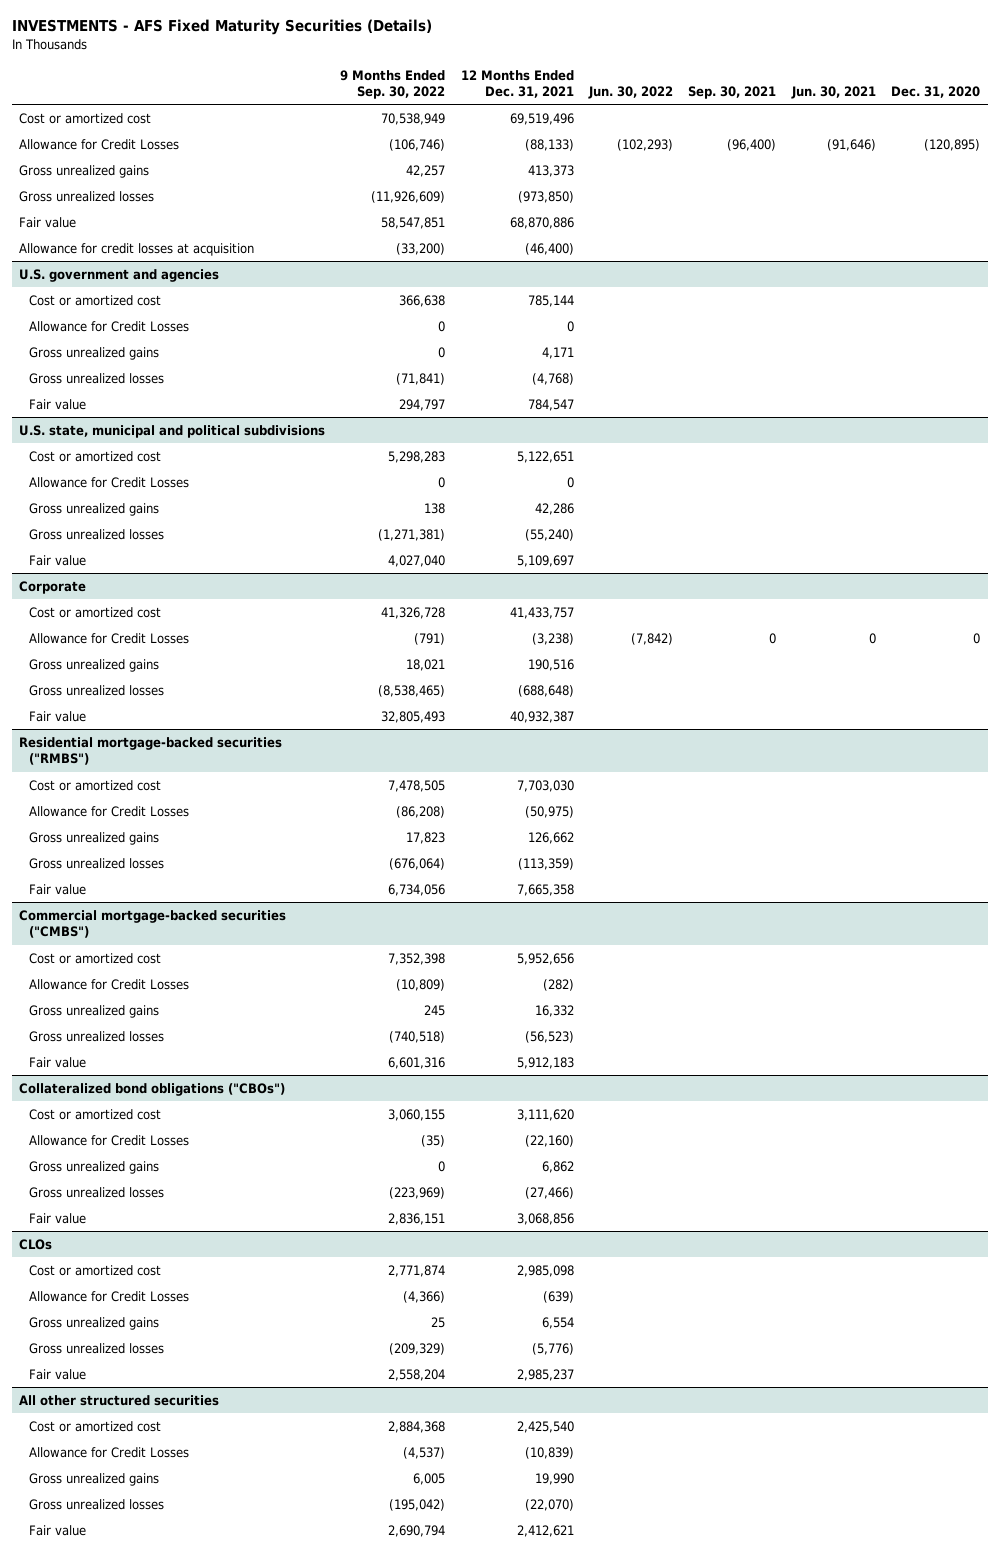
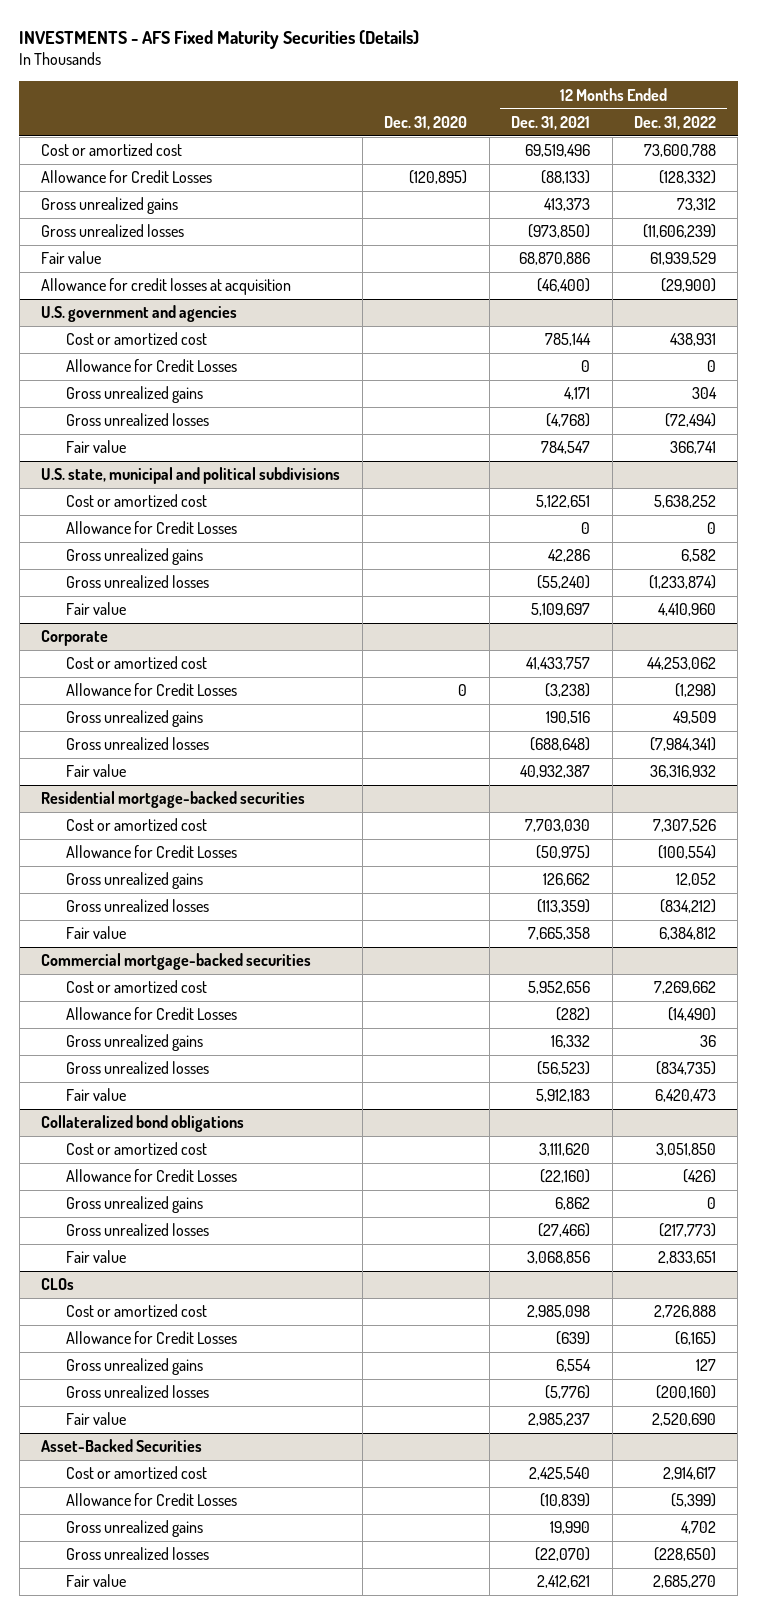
- | 9 Months Ended Sep. 30, 2022 | 12 Months Ended Dec. 31, 2021 | Jun. 30, 2022 | Sep. 30, 2021 | Jun. 30, 2021 | Dec. 31, 2020
+ | Dec. 31, 2020 | 12 Months Ended Dec. 31, 2021 | 12 Months Ended Dec. 31, 2022
- Residential mortgage-backed securities ("RMBS")
+ Residential mortgage-backed securities
- Commercial mortgage-backed securities ("CMBS")
+ Commercial mortgage-backed securities
- Collateralized bond obligations ("CBOs")
+ Collateralized bond obligations
- All other structured securities
+ Asset-Backed Securities

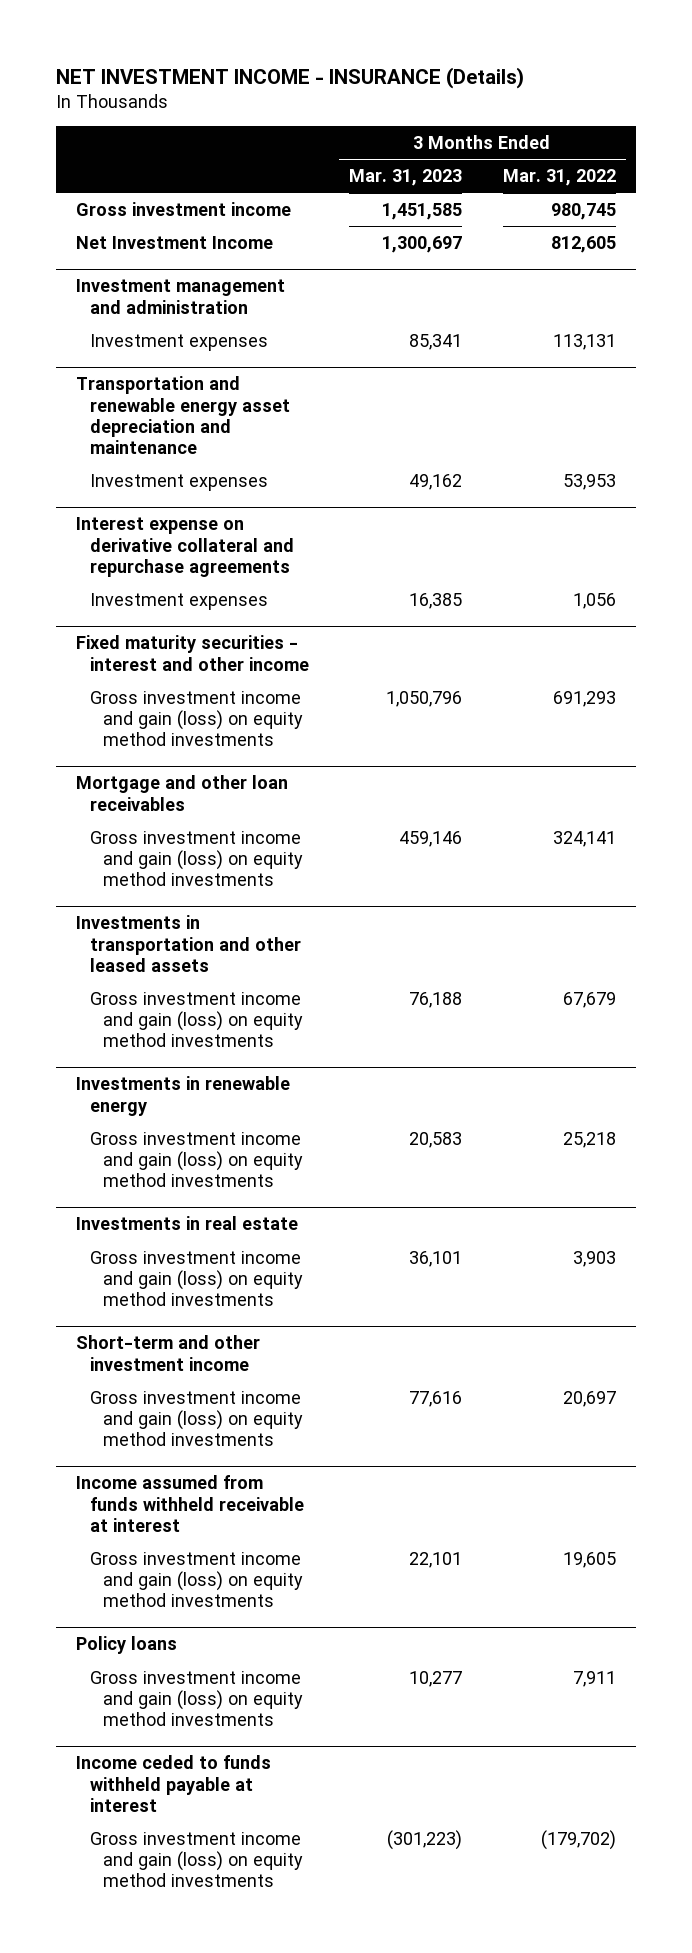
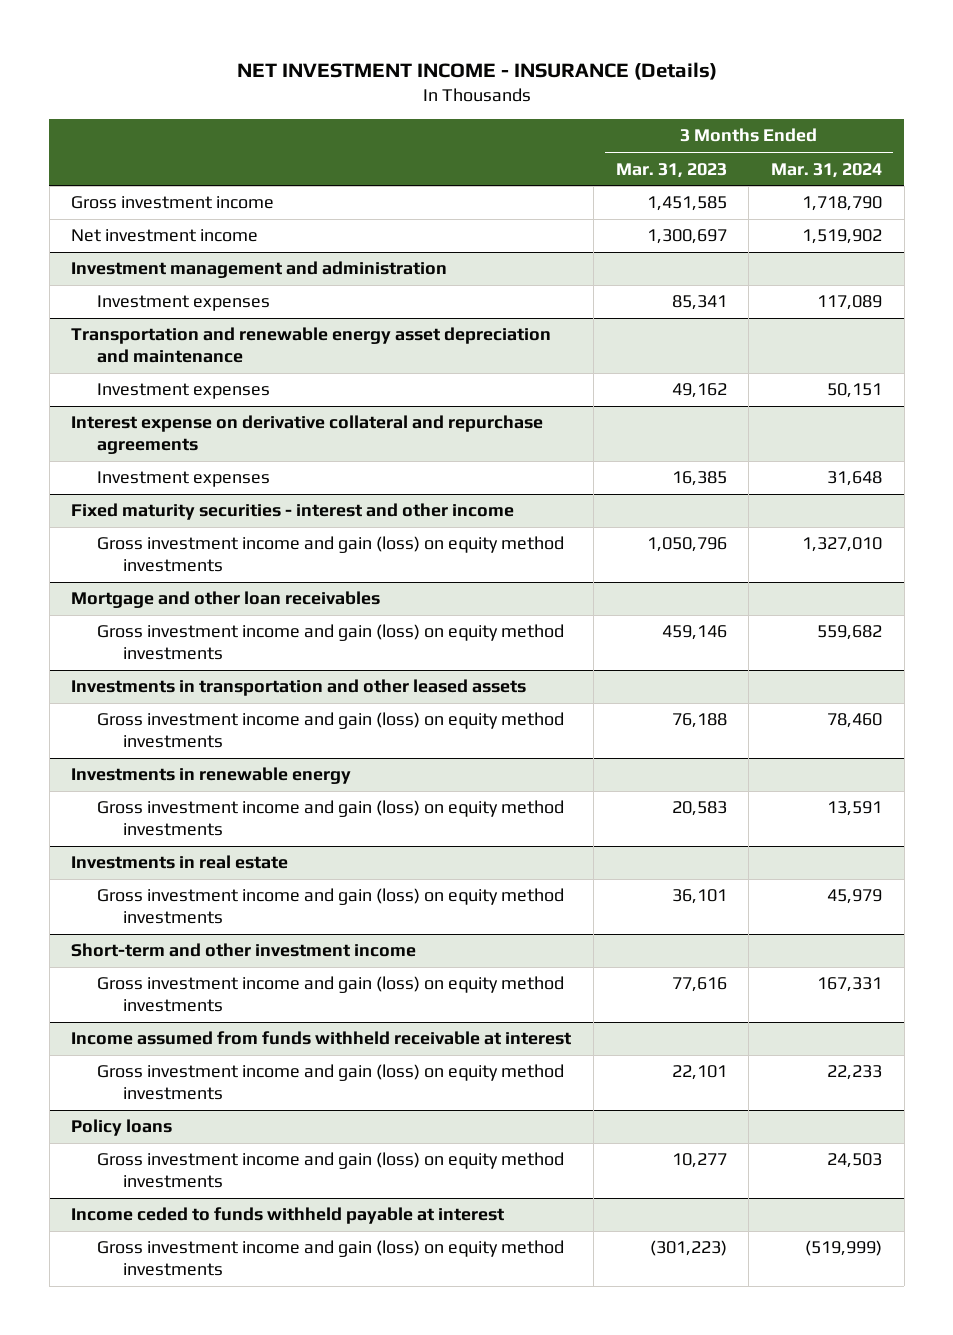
- | 3 Months Ended Mar. 31, 2023 | 3 Months Ended Mar. 31, 2022
+ | 3 Months Ended Mar. 31, 2023 | 3 Months Ended Mar. 31, 2024
- Net Investment Income | 1,300,697 | 812,605
+ Net investment income | 1,300,697 | 1,519,902

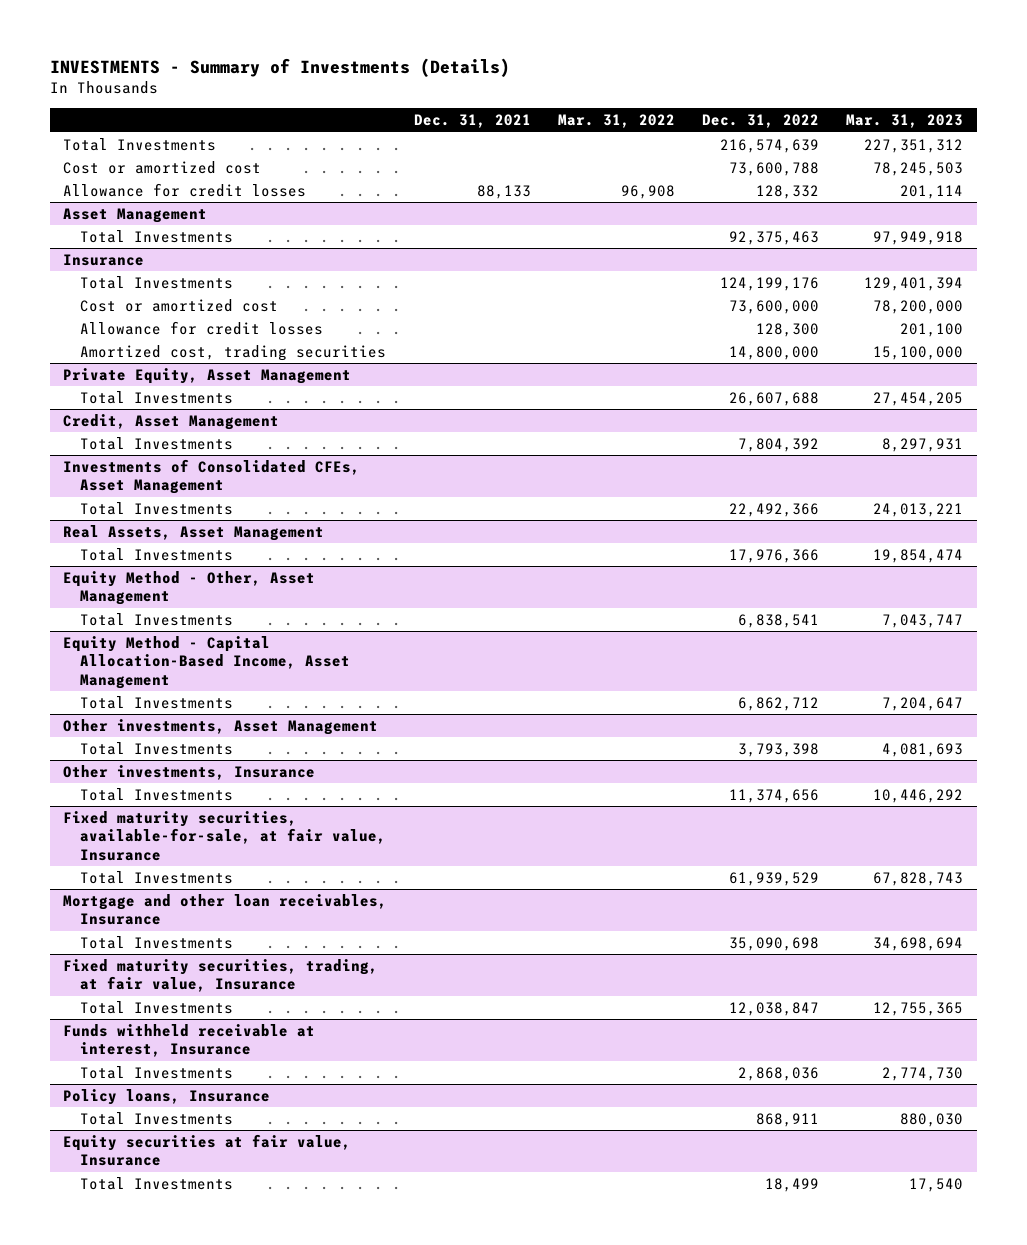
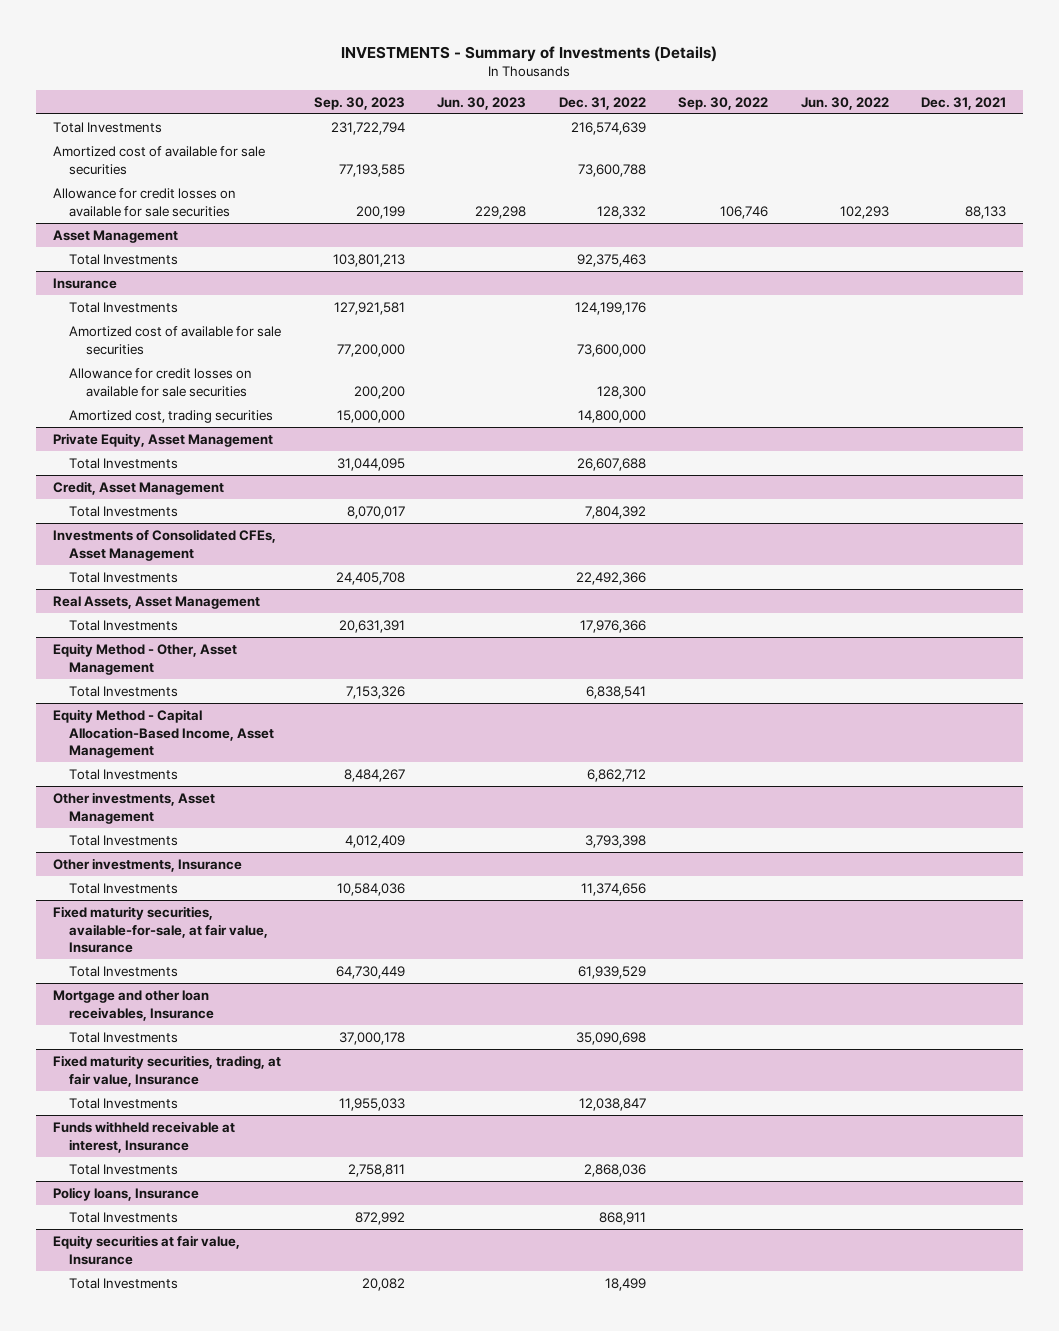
- | Dec. 31, 2021 | Mar. 31, 2022 | Dec. 31, 2022 | Mar. 31, 2023
+ | Sep. 30, 2023 | Jun. 30, 2023 | Dec. 31, 2022 | Sep. 30, 2022 | Jun. 30, 2022 | Dec. 31, 2021
- Cost or amortized cost | | | 73,600,788 | 78,245,503
- Allowance for credit losses | 88,133 | 96,908 | 128,332 | 201,114
+ Amortized cost of available for sale securities | 77,193,585 | | 73,600,788 | | |
+ Allowance for credit losses on available for sale securities | 200,199 | 229,298 | 128,332 | 106,746 | 102,293 | 88,133
@ Insurance
- Cost or amortized cost | | | 73,600,000 | 78,200,000
- Allowance for credit losses | | | 128,300 | 201,100
+ Amortized cost of available for sale securities | 77,200,000 | | 73,600,000 | | |
+ Allowance for credit losses on available for sale securities | 200,200 | | 128,300 | | |

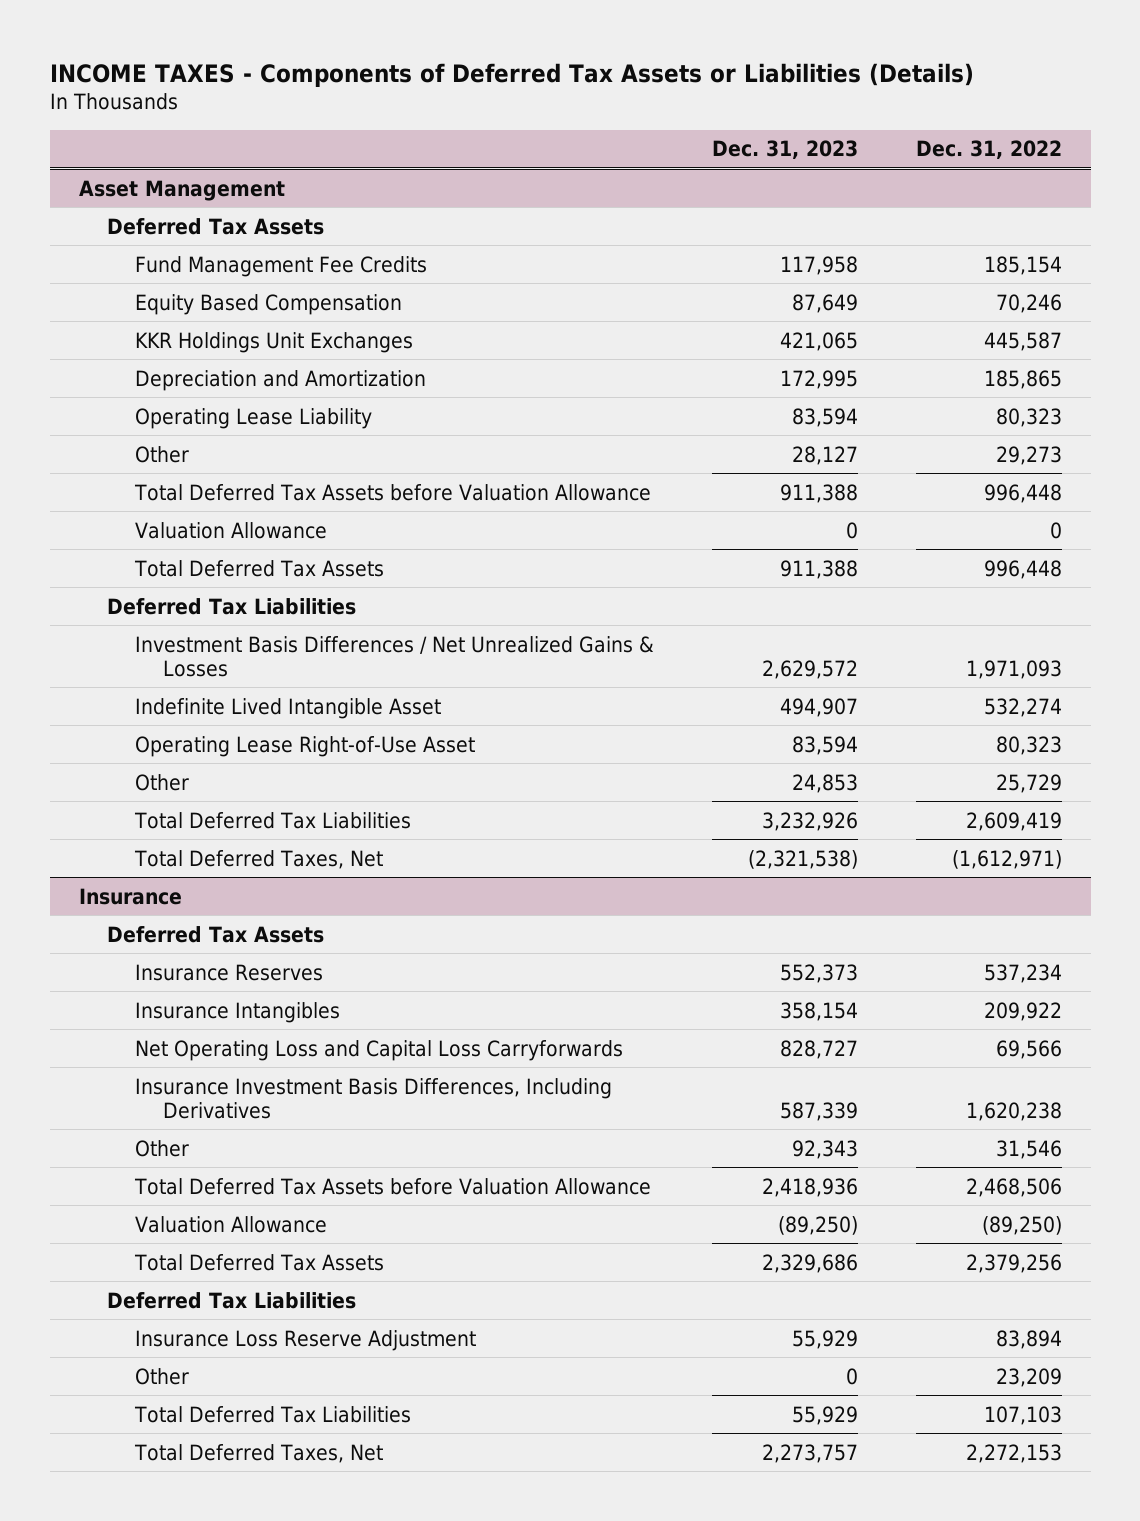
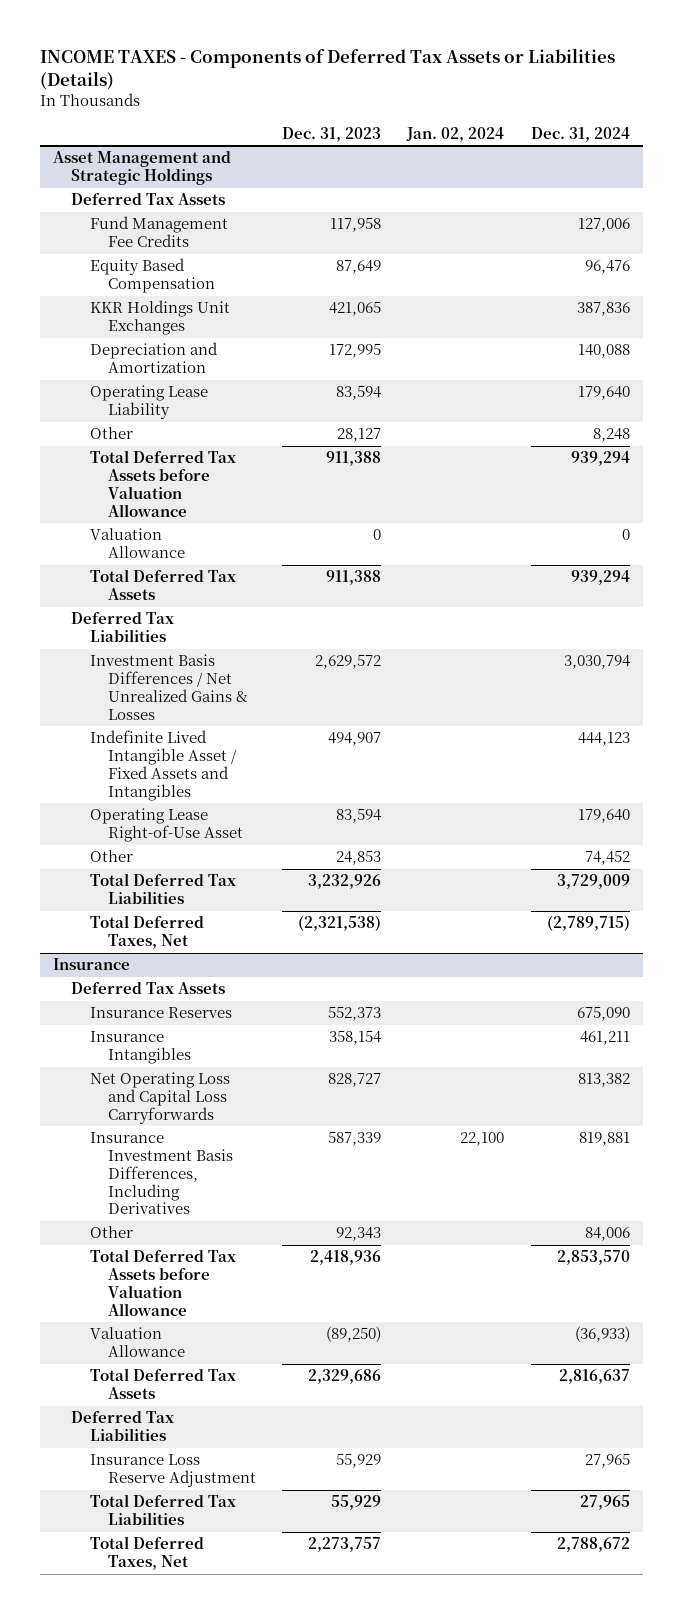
- | Dec. 31, 2023 | Dec. 31, 2022
+ | Dec. 31, 2023 | Jan. 02, 2024 | Dec. 31, 2024
- Asset Management
+ Asset Management and Strategic Holdings
- Indefinite Lived Intangible Asset | 494,907 | 532,274
+ Indefinite Lived Intangible Asset / Fixed Assets and Intangibles | 494,907 | | 444,123
@ Insurance
- Other | 0 | 23,209

